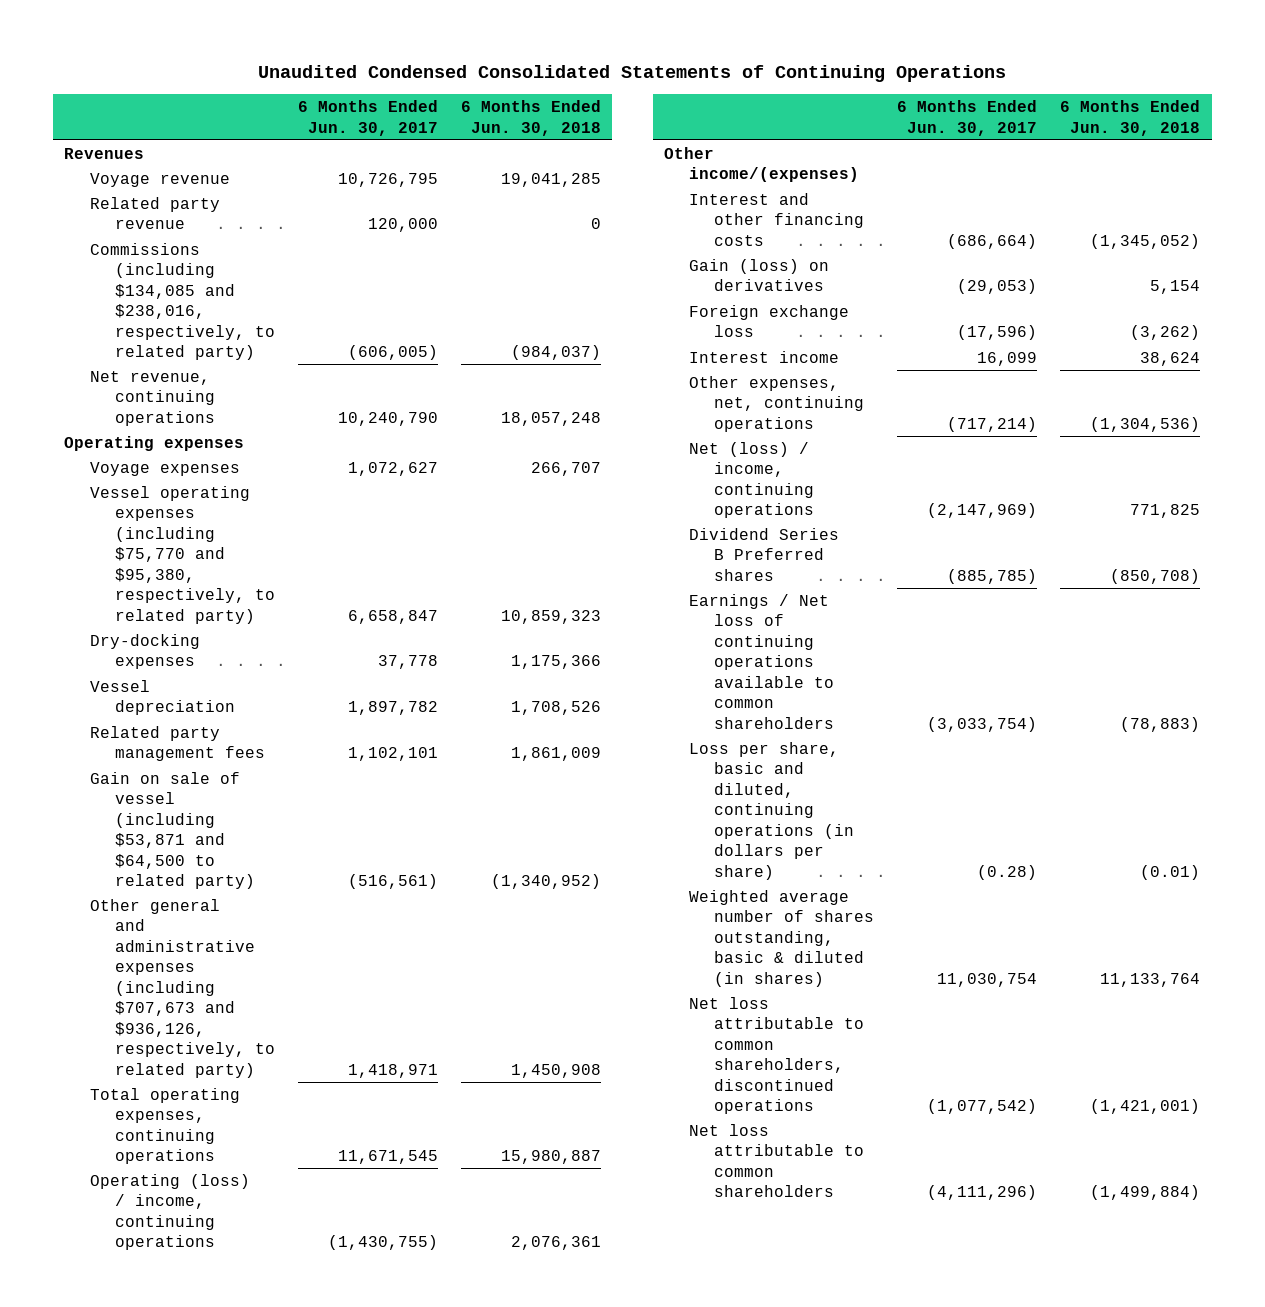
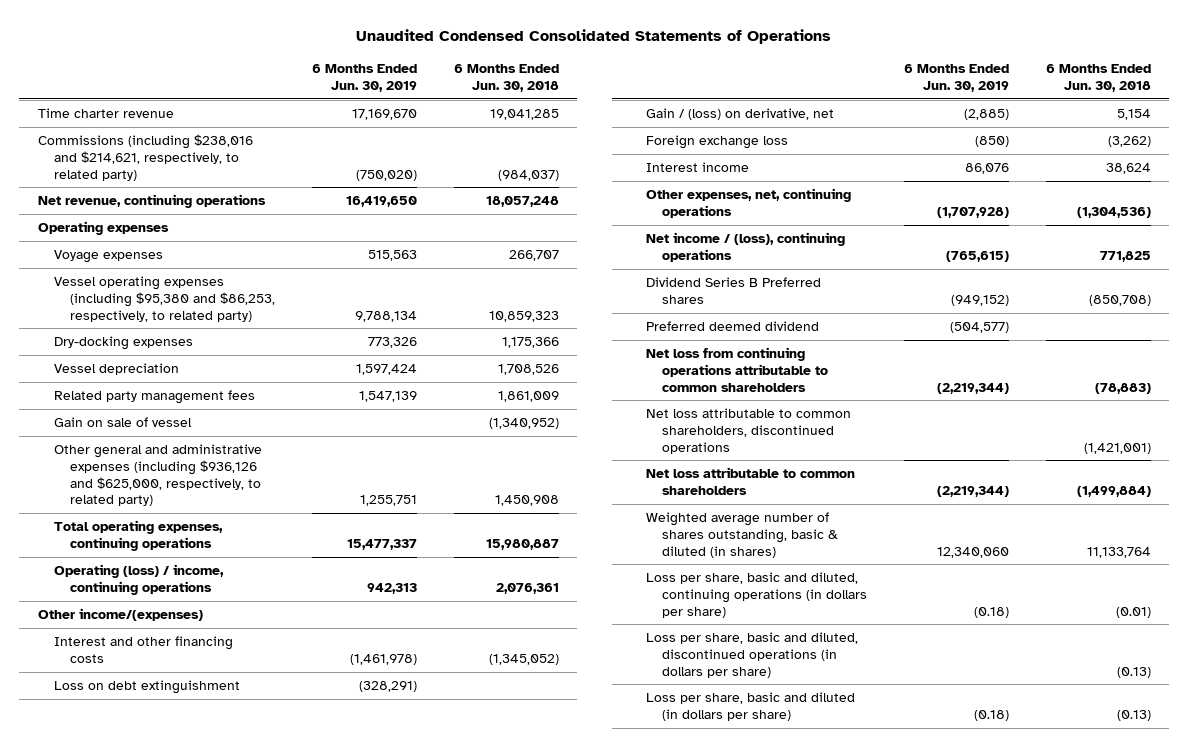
- Unaudited Condensed Consolidated Statements of Continuing Operations
+ Unaudited Condensed Consolidated Statements of Operations
- | 6 Months Ended Jun. 30, 2017 | 6 Months Ended Jun. 30, 2018
+ | 6 Months Ended Jun. 30, 2019 | 6 Months Ended Jun. 30, 2018
- Revenues
- Voyage revenue | 10,726,795 | 19,041,285
- Related party revenue | 120,000 | 0
- Commissions (including $134,085 and $238,016, respectively, to related party) | (606,005) | (984,037)
+ Time charter revenue | 17,169,670 | 19,041,285
+ Commissions (including $238,016 and $214,621, respectively, to related party) | (750,020) | (984,037)
- Vessel operating expenses (including $75,770 and $95,380, respectively, to related party) | 6,658,847 | 10,859,323
+ Vessel operating expenses (including $95,380 and $86,253, respectively, to related party) | 9,788,134 | 10,859,323
- Gain on sale of vessel (including $53,871 and $64,500 to related party) | (516,561) | (1,340,952)
- Other general and administrative expenses (including $707,673 and $936,126, respectively, to related party) | 1,418,971 | 1,450,908
+ Gain on sale of vessel | | (1,340,952)
+ Other general and administrative expenses (including $936,126 and $625,000, respectively, to related party) | 1,255,751 | 1,450,908
- Gain (loss) on derivatives | (29,053) | 5,154
+ Loss on debt extinguishment | (328,291) |
+ Gain / (loss) on derivative, net | (2,885) | 5,154
- Net (loss) / income, continuing operations | (2,147,969) | 771,825
+ Net income / (loss), continuing operations | (765,615) | 771,825
- Earnings / Net loss of continuing operations available to common shareholders | (3,033,754) | (78,883)
+ Preferred deemed dividend | (504,577) |
+ Net loss from continuing operations attributable to common shareholders | (2,219,344) | (78,883)
moved down: Weighted average number of shares outstanding, basic & diluted (in shares) | 12,340,060 | 11,133,764
moved down: Loss per share, basic and diluted, continuing operations (in dollars per share) | (0.18) | (0.01)
+ Loss per share, basic and diluted, discontinued operations (in dollars per share) | | (0.13)
+ Loss per share, basic and diluted (in dollars per share) | (0.18) | (0.13)

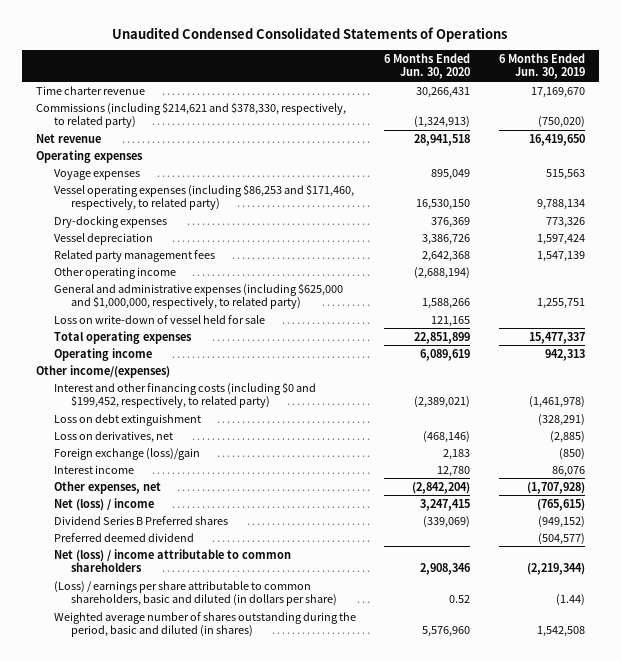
- | 6 Months Ended Jun. 30, 2019 | 6 Months Ended Jun. 30, 2018
+ | 6 Months Ended Jun. 30, 2020 | 6 Months Ended Jun. 30, 2019
- Commissions (including $238,016 and $214,621, respectively, to related party) | (750,020) | (984,037)
- Net revenue, continuing operations | 16,419,650 | 18,057,248
+ Commissions (including $214,621 and $378,330, respectively, to related party) | (1,324,913) | (750,020)
+ Net revenue | 28,941,518 | 16,419,650
- Vessel operating expenses (including $95,380 and $86,253, respectively, to related party) | 9,788,134 | 10,859,323
+ Vessel operating expenses (including $86,253 and $171,460, respectively, to related party) | 16,530,150 | 9,788,134
- Gain on sale of vessel | | (1,340,952)
- Other general and administrative expenses (including $936,126 and $625,000, respectively, to related party) | 1,255,751 | 1,450,908
- Total operating expenses, continuing operations | 15,477,337 | 15,980,887
- Operating (loss) / income, continuing operations | 942,313 | 2,076,361
+ Other operating income | (2,688,194) |
+ General and administrative expenses (including $625,000 and $1,000,000, respectively, to related party) | 1,588,266 | 1,255,751
+ Loss on write-down of vessel held for sale | 121,165 |
+ Total operating expenses | 22,851,899 | 15,477,337
+ Operating income | 6,089,619 | 942,313
- Interest and other financing costs | (1,461,978) | (1,345,052)
+ Interest and other financing costs (including $0 and $199,452, respectively, to related party) | (2,389,021) | (1,461,978)
- Gain / (loss) on derivative, net | (2,885) | 5,154
- Foreign exchange loss | (850) | (3,262)
+ Loss on derivatives, net | (468,146) | (2,885)
+ Foreign exchange (loss)/gain | 2,183 | (850)
- Other expenses, net, continuing operations | (1,707,928) | (1,304,536)
- Net income / (loss), continuing operations | (765,615) | 771,825
+ Other expenses, net | (2,842,204) | (1,707,928)
+ Net (loss) / income | 3,247,415 | (765,615)
- Net loss from continuing operations attributable to common shareholders | (2,219,344) | (78,883)
- Net loss attributable to common shareholders, discontinued operations | | (1,421,001)
- Net loss attributable to common shareholders | (2,219,344) | (1,499,884)
- Weighted average number of shares outstanding, basic & diluted (in shares) | 12,340,060 | 11,133,764
- Loss per share, basic and diluted, continuing operations (in dollars per share) | (0.18) | (0.01)
- Loss per share, basic and diluted, discontinued operations (in dollars per share) | | (0.13)
- Loss per share, basic and diluted (in dollars per share) | (0.18) | (0.13)
+ Net (loss) / income attributable to common shareholders | 2,908,346 | (2,219,344)
+ (Loss) / earnings per share attributable to common shareholders, basic and diluted (in dollars per share) | 0.52 | (1.44)
+ Weighted average number of shares outstanding during the period, basic and diluted (in shares) | 5,576,960 | 1,542,508

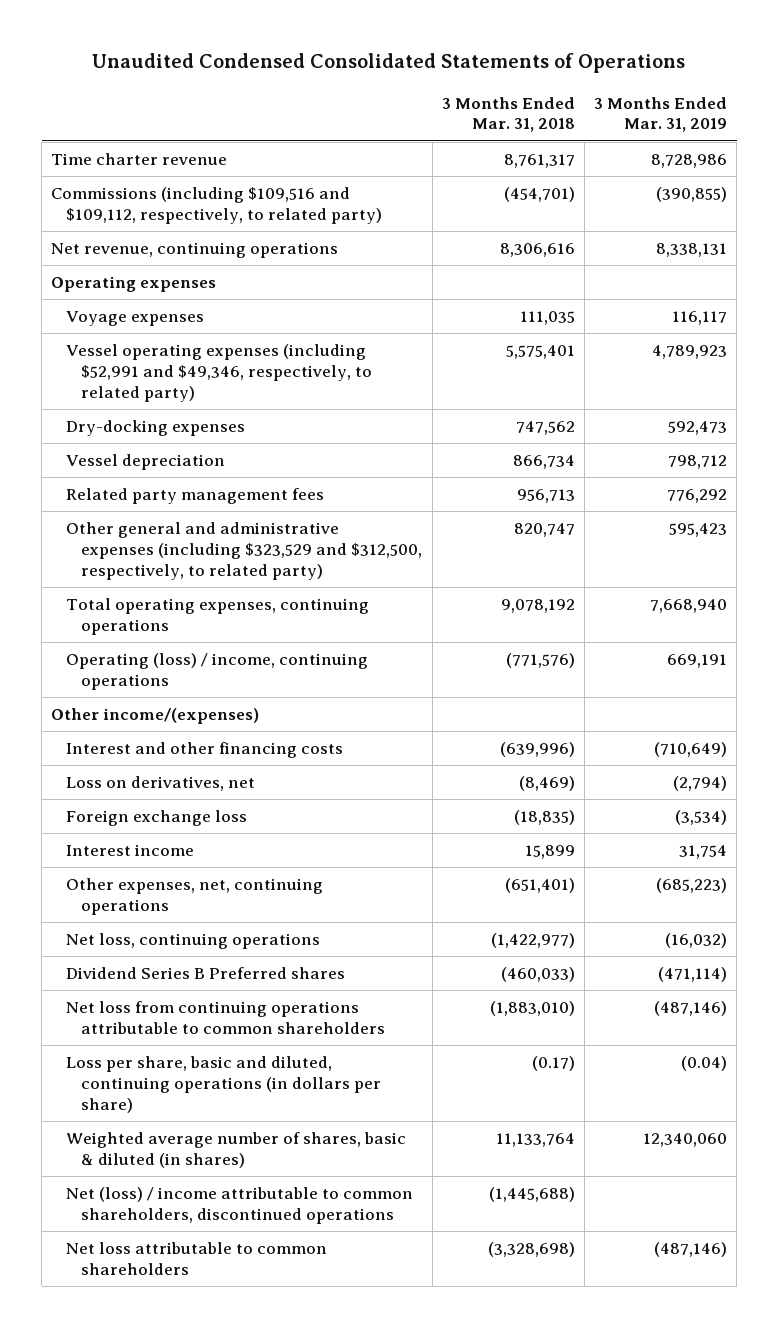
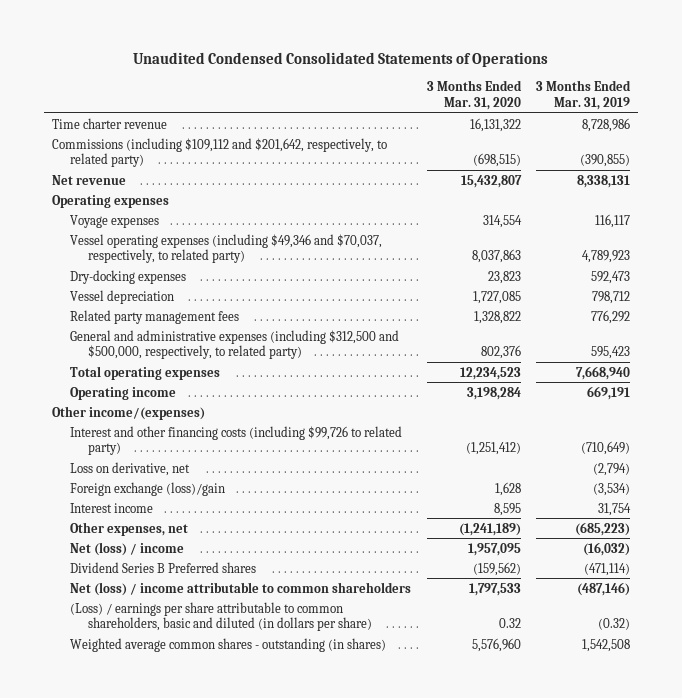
- | 3 Months Ended Mar. 31, 2018 | 3 Months Ended Mar. 31, 2019
+ | 3 Months Ended Mar. 31, 2020 | 3 Months Ended Mar. 31, 2019
- Commissions (including $109,516 and $109,112, respectively, to related party) | (454,701) | (390,855)
- Net revenue, continuing operations | 8,306,616 | 8,338,131
+ Commissions (including $109,112 and $201,642, respectively, to related party) | (698,515) | (390,855)
+ Net revenue | 15,432,807 | 8,338,131
- Vessel operating expenses (including $52,991 and $49,346, respectively, to related party) | 5,575,401 | 4,789,923
+ Vessel operating expenses (including $49,346 and $70,037, respectively, to related party) | 8,037,863 | 4,789,923
- Other general and administrative expenses (including $323,529 and $312,500, respectively, to related party) | 820,747 | 595,423
- Total operating expenses, continuing operations | 9,078,192 | 7,668,940
- Operating (loss) / income, continuing operations | (771,576) | 669,191
+ General and administrative expenses (including $312,500 and $500,000, respectively, to related party) | 802,376 | 595,423
+ Total operating expenses | 12,234,523 | 7,668,940
+ Operating income | 3,198,284 | 669,191
- Interest and other financing costs | (639,996) | (710,649)
- Loss on derivatives, net | (8,469) | (2,794)
- Foreign exchange loss | (18,835) | (3,534)
+ Interest and other financing costs (including $99,726 to related party) | (1,251,412) | (710,649)
+ Loss on derivative, net | | (2,794)
+ Foreign exchange (loss)/gain | 1,628 | (3,534)
- Other expenses, net, continuing operations | (651,401) | (685,223)
- Net loss, continuing operations | (1,422,977) | (16,032)
+ Other expenses, net | (1,241,189) | (685,223)
+ Net (loss) / income | 1,957,095 | (16,032)
- Net loss from continuing operations attributable to common shareholders | (1,883,010) | (487,146)
- Loss per share, basic and diluted, continuing operations (in dollars per share) | (0.17) | (0.04)
- Weighted average number of shares, basic & diluted (in shares) | 11,133,764 | 12,340,060
- Net (loss) / income attributable to common shareholders, discontinued operations | (1,445,688) |
- Net loss attributable to common shareholders | (3,328,698) | (487,146)
+ Net (loss) / income attributable to common shareholders | 1,797,533 | (487,146)
+ (Loss) / earnings per share attributable to common shareholders, basic and diluted (in dollars per share) | 0.32 | (0.32)
+ Weighted average common shares - outstanding (in shares) | 5,576,960 | 1,542,508

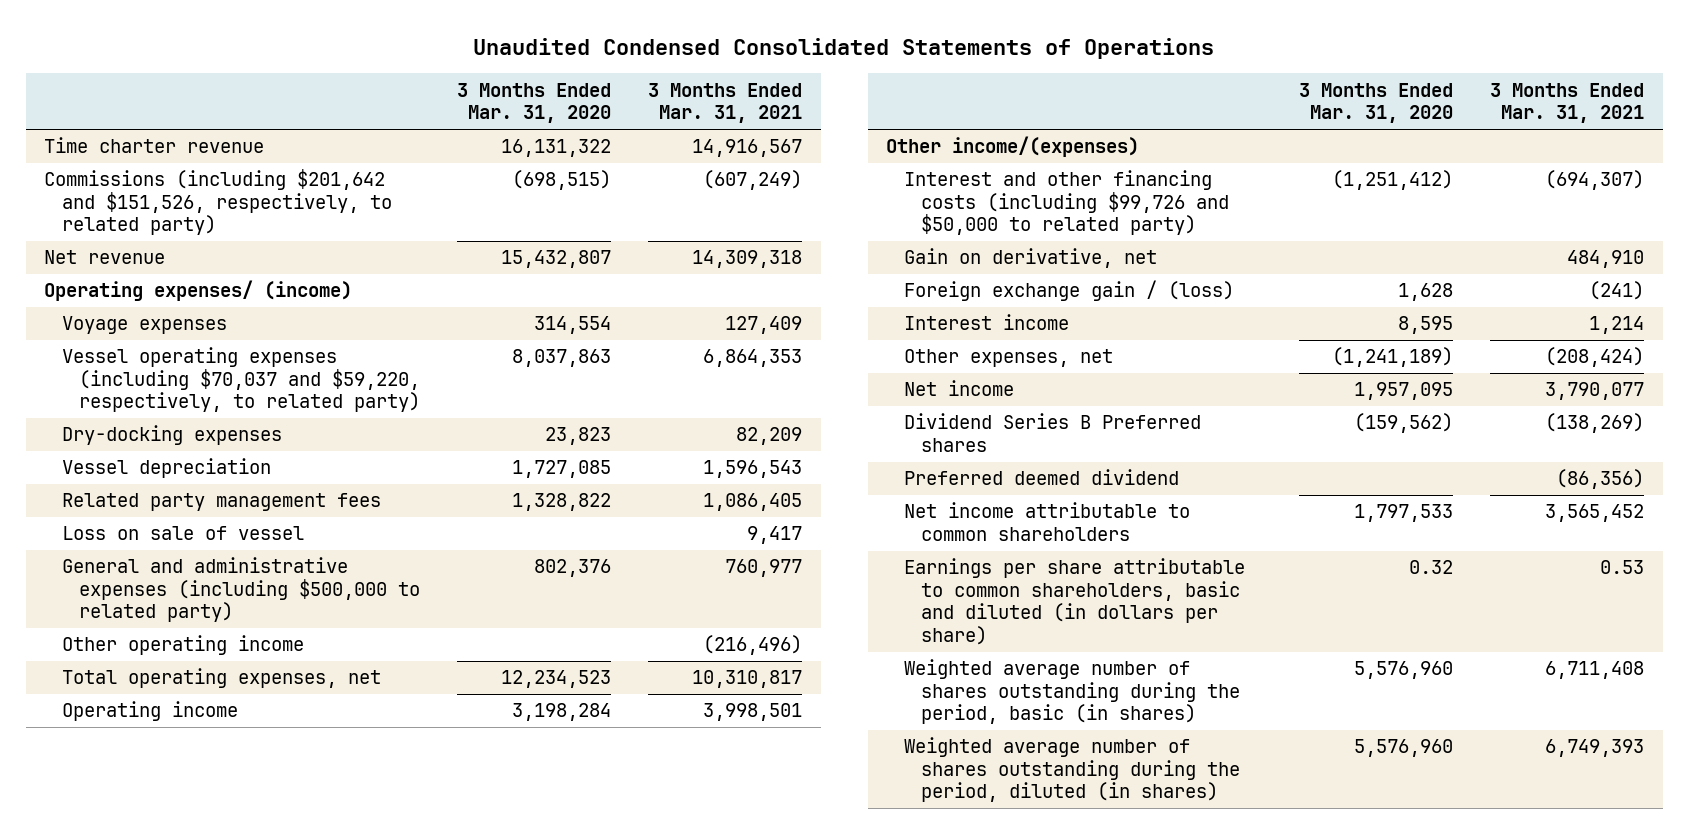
- | 3 Months Ended Mar. 31, 2020 | 3 Months Ended Mar. 31, 2019
+ | 3 Months Ended Mar. 31, 2020 | 3 Months Ended Mar. 31, 2021
- Commissions (including $109,112 and $201,642, respectively, to related party) | (698,515) | (390,855)
+ Commissions (including $201,642 and $151,526, respectively, to related party) | (698,515) | (607,249)
- Operating expenses
+ Operating expenses/ (income)
- Vessel operating expenses (including $49,346 and $70,037, respectively, to related party) | 8,037,863 | 4,789,923
+ Vessel operating expenses (including $70,037 and $59,220, respectively, to related party) | 8,037,863 | 6,864,353
- General and administrative expenses (including $312,500 and $500,000, respectively, to related party) | 802,376 | 595,423
- Total operating expenses | 12,234,523 | 7,668,940
+ Loss on sale of vessel | | 9,417
+ General and administrative expenses (including $500,000 to related party) | 802,376 | 760,977
+ Other operating income | | (216,496)
+ Total operating expenses, net | 12,234,523 | 10,310,817
- Interest and other financing costs (including $99,726 to related party) | (1,251,412) | (710,649)
- Loss on derivative, net | | (2,794)
- Foreign exchange (loss)/gain | 1,628 | (3,534)
+ Interest and other financing costs (including $99,726 and $50,000 to related party) | (1,251,412) | (694,307)
+ Gain on derivative, net | | 484,910
+ Foreign exchange gain / (loss) | 1,628 | (241)
- Net (loss) / income | 1,957,095 | (16,032)
+ Net income | 1,957,095 | 3,790,077
- Net (loss) / income attributable to common shareholders | 1,797,533 | (487,146)
- (Loss) / earnings per share attributable to common shareholders, basic and diluted (in dollars per share) | 0.32 | (0.32)
- Weighted average common shares - outstanding (in shares) | 5,576,960 | 1,542,508
+ Preferred deemed dividend | | (86,356)
+ Net income attributable to common shareholders | 1,797,533 | 3,565,452
+ Earnings per share attributable to common shareholders, basic and diluted (in dollars per share) | 0.32 | 0.53
+ Weighted average number of shares outstanding during the period, basic (in shares) | 5,576,960 | 6,711,408
+ Weighted average number of shares outstanding during the period, diluted (in shares) | 5,576,960 | 6,749,393

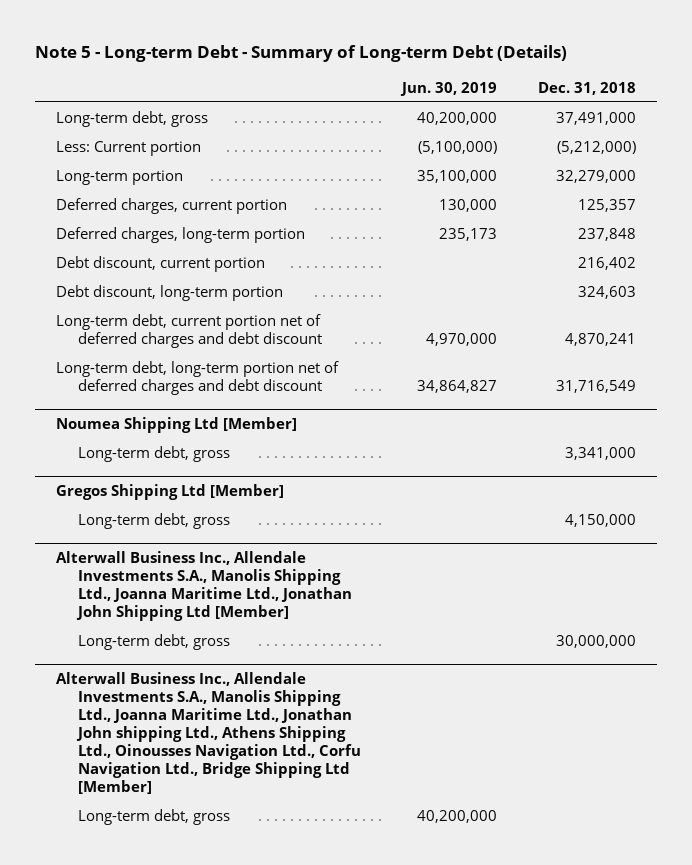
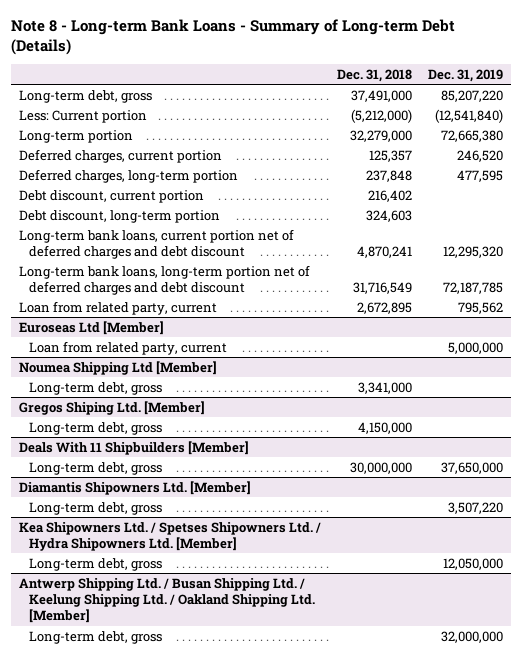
- Note 5 - Long-term Debt - Summary of Long-term Debt (Details)
+ Note 8 - Long-term Bank Loans - Summary of Long-term Debt (Details)
- | Jun. 30, 2019 | Dec. 31, 2018
+ | Dec. 31, 2018 | Dec. 31, 2019
- Long-term debt, current portion net of deferred charges and debt discount | 4,970,000 | 4,870,241
- Long-term debt, long-term portion net of deferred charges and debt discount | 34,864,827 | 31,716,549
+ Long-term bank loans, current portion net of deferred charges and debt discount | 4,870,241 | 12,295,320
+ Long-term bank loans, long-term portion net of deferred charges and debt discount | 31,716,549 | 72,187,785
+ Loan from related party, current | 2,672,895 | 795,562
+ Euroseas Ltd [Member]
+ Loan from related party, current | | 5,000,000
- Gregos Shipping Ltd [Member]
+ Gregos Shiping Ltd. [Member]
- Alterwall Business Inc., Allendale Investments S.A., Manolis Shipping Ltd., Joanna Maritime Ltd., Jonathan John Shipping Ltd [Member]
+ Deals With 11 Shipbuilders [Member]
- Alterwall Business Inc., Allendale Investments S.A., Manolis Shipping Ltd., Joanna Maritime Ltd., Jonathan John shipping Ltd., Athens Shipping Ltd., Oinousses Navigation Ltd., Corfu Navigation Ltd., Bridge Shipping Ltd [Member]
+ Diamantis Shipowners Ltd. [Member]
+ Kea Shipowners Ltd. / Spetses Shipowners Ltd. / Hydra Shipowners Ltd. [Member]
+ Long-term debt, gross | | 12,050,000
+ Antwerp Shipping Ltd. / Busan Shipping Ltd. / Keelung Shipping Ltd. / Oakland Shipping Ltd. [Member]
+ Long-term debt, gross | | 32,000,000

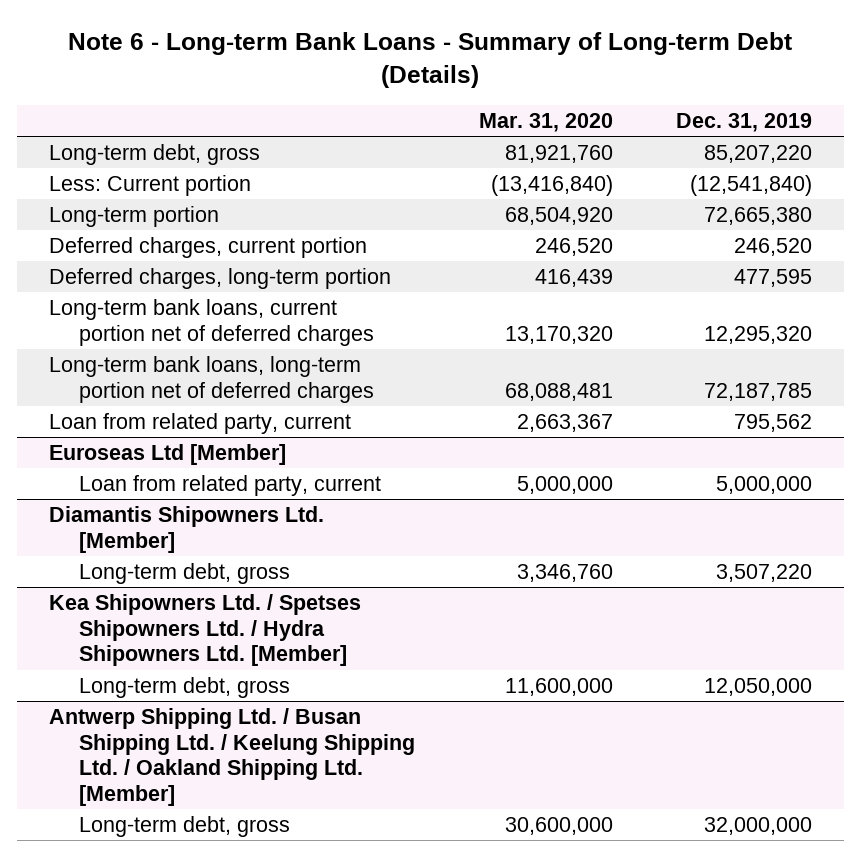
- Note 8 - Long-term Bank Loans - Summary of Long-term Debt (Details)
+ Note 6 - Long-term Bank Loans - Summary of Long-term Debt (Details)
- | Dec. 31, 2018 | Dec. 31, 2019
+ | Mar. 31, 2020 | Dec. 31, 2019
- Debt discount, current portion | 216,402 |
- Debt discount, long-term portion | 324,603 |
- Long-term bank loans, current portion net of deferred charges and debt discount | 4,870,241 | 12,295,320
- Long-term bank loans, long-term portion net of deferred charges and debt discount | 31,716,549 | 72,187,785
+ Long-term bank loans, current portion net of deferred charges | 13,170,320 | 12,295,320
+ Long-term bank loans, long-term portion net of deferred charges | 68,088,481 | 72,187,785
- Noumea Shipping Ltd [Member]
- Long-term debt, gross | 3,341,000 |
- Gregos Shiping Ltd. [Member]
- Long-term debt, gross | 4,150,000 |
- Deals With 11 Shipbuilders [Member]
- Long-term debt, gross | 30,000,000 | 37,650,000

